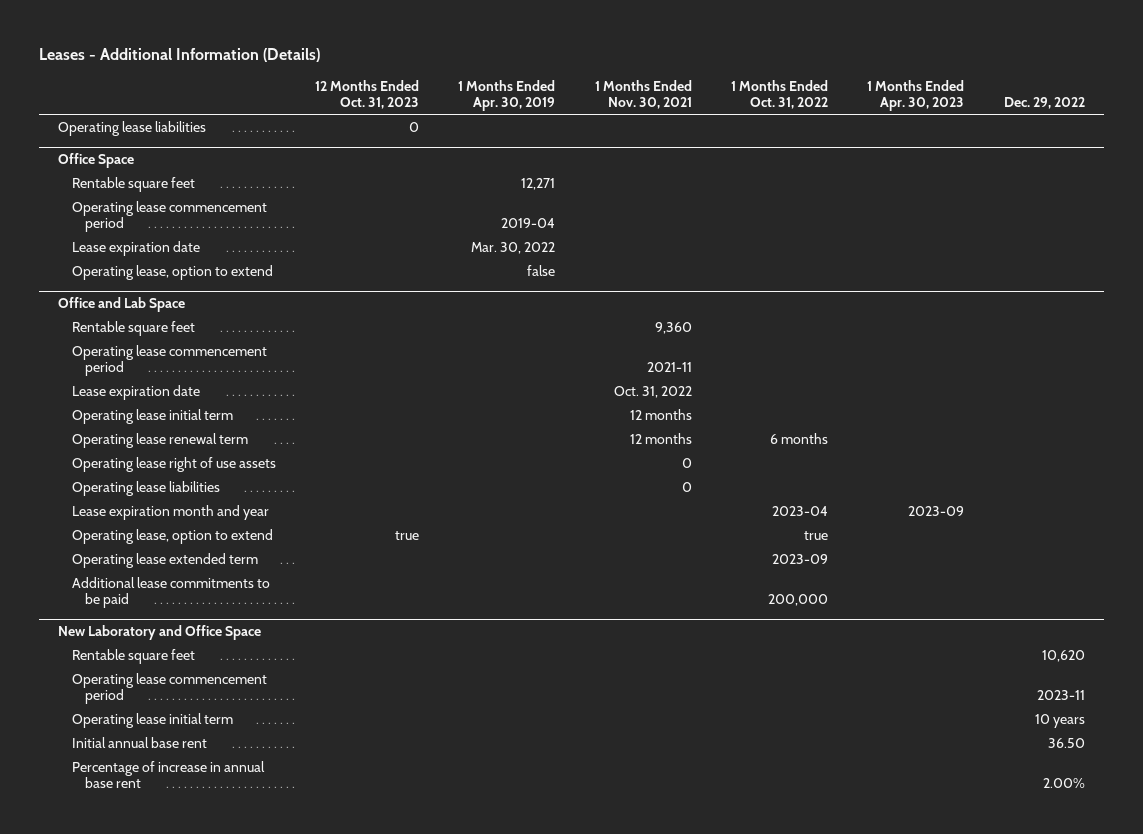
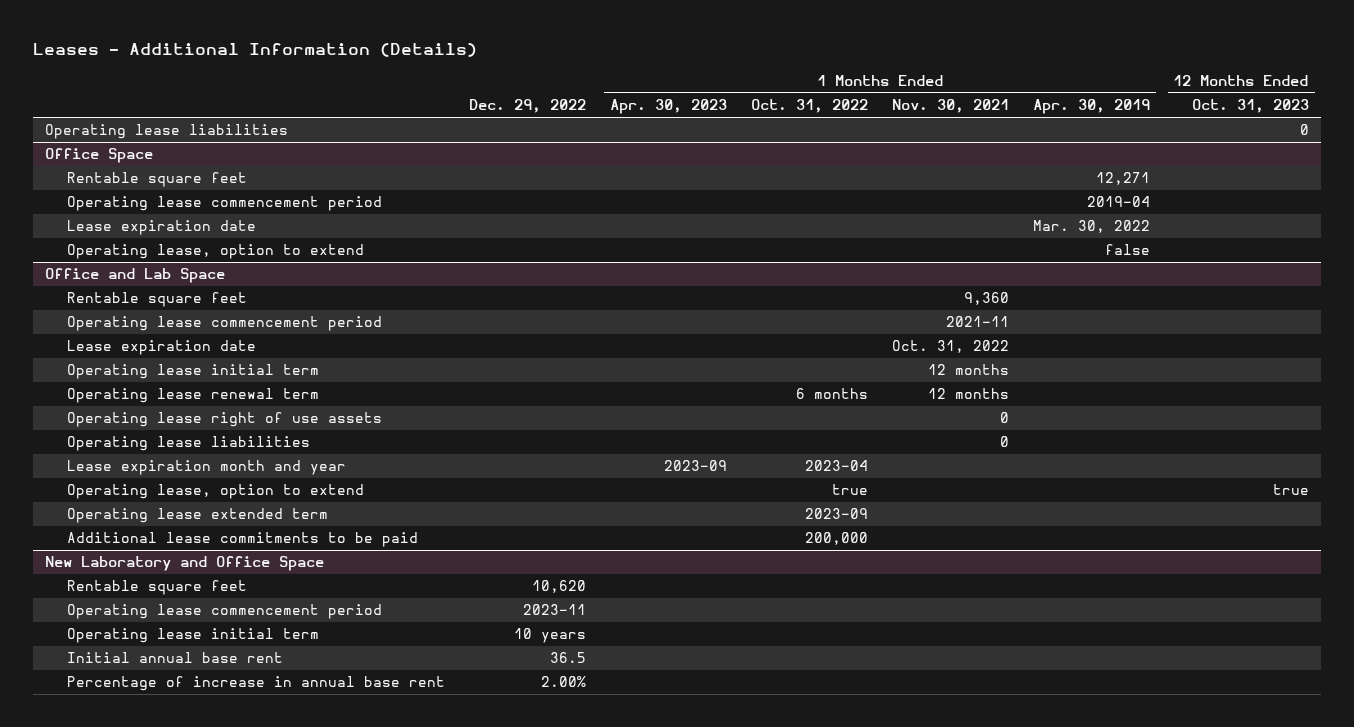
- | 12 Months Ended Oct. 31, 2023 | 1 Months Ended Apr. 30, 2019 | 1 Months Ended Nov. 30, 2021 | 1 Months Ended Oct. 31, 2022 | 1 Months Ended Apr. 30, 2023 | Dec. 29, 2022
+ | Dec. 29, 2022 | 1 Months Ended Apr. 30, 2023 | 1 Months Ended Oct. 31, 2022 | 1 Months Ended Nov. 30, 2021 | 1 Months Ended Apr. 30, 2019 | 12 Months Ended Oct. 31, 2023
@ New Laboratory and Office Space
- Initial annual base rent | | | | | | 36.50
+ Initial annual base rent | 36.5 | | | | |

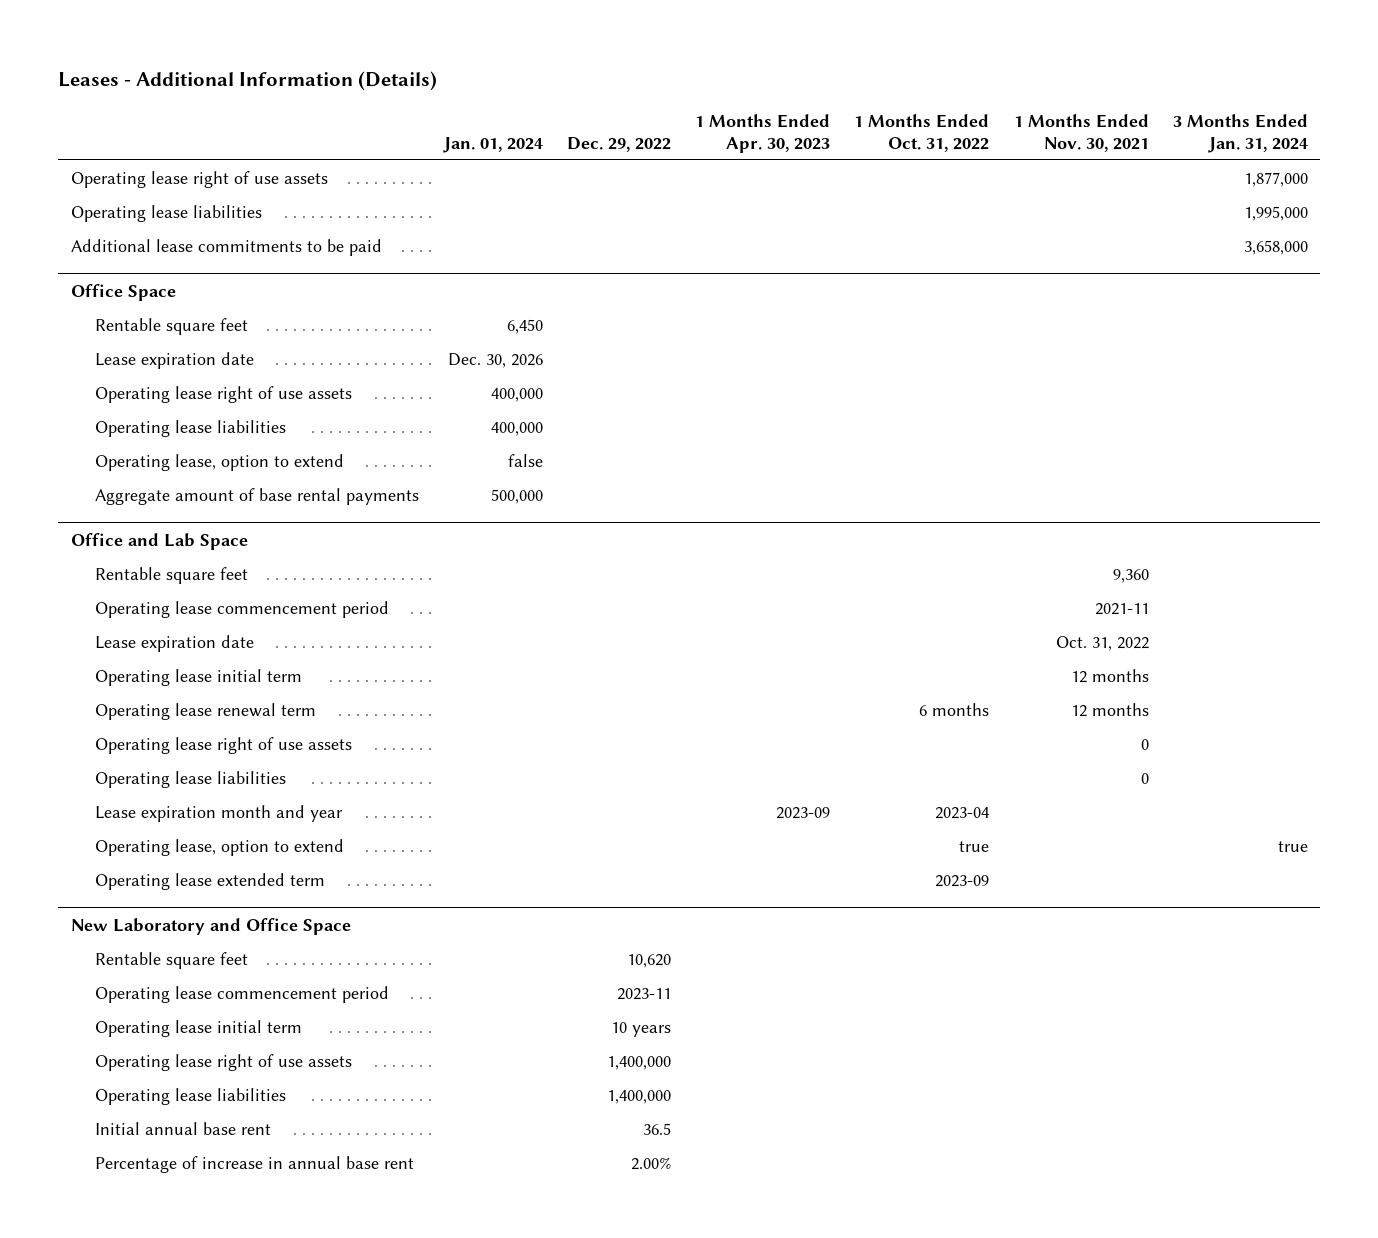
- | Dec. 29, 2022 | 1 Months Ended Apr. 30, 2023 | 1 Months Ended Oct. 31, 2022 | 1 Months Ended Nov. 30, 2021 | 1 Months Ended Apr. 30, 2019 | 12 Months Ended Oct. 31, 2023
+ | Jan. 01, 2024 | Dec. 29, 2022 | 1 Months Ended Apr. 30, 2023 | 1 Months Ended Oct. 31, 2022 | 1 Months Ended Nov. 30, 2021 | 3 Months Ended Jan. 31, 2024
+ Operating lease right of use assets | | | | | | 1,877,000
+ Additional lease commitments to be paid | | | | | | 3,658,000
@ Office Space
- Operating lease commencement period | | | | | 2019-04 |
+ Operating lease right of use assets | 400,000 | | | | |
+ Operating lease liabilities | 400,000 | | | | |
+ Aggregate amount of base rental payments | 500,000 | | | | |
@ Office and Lab Space
- Additional lease commitments to be paid | | | 200,000 | | |
@ New Laboratory and Office Space
+ Operating lease right of use assets | | 1,400,000 | | | |
+ Operating lease liabilities | | 1,400,000 | | | |

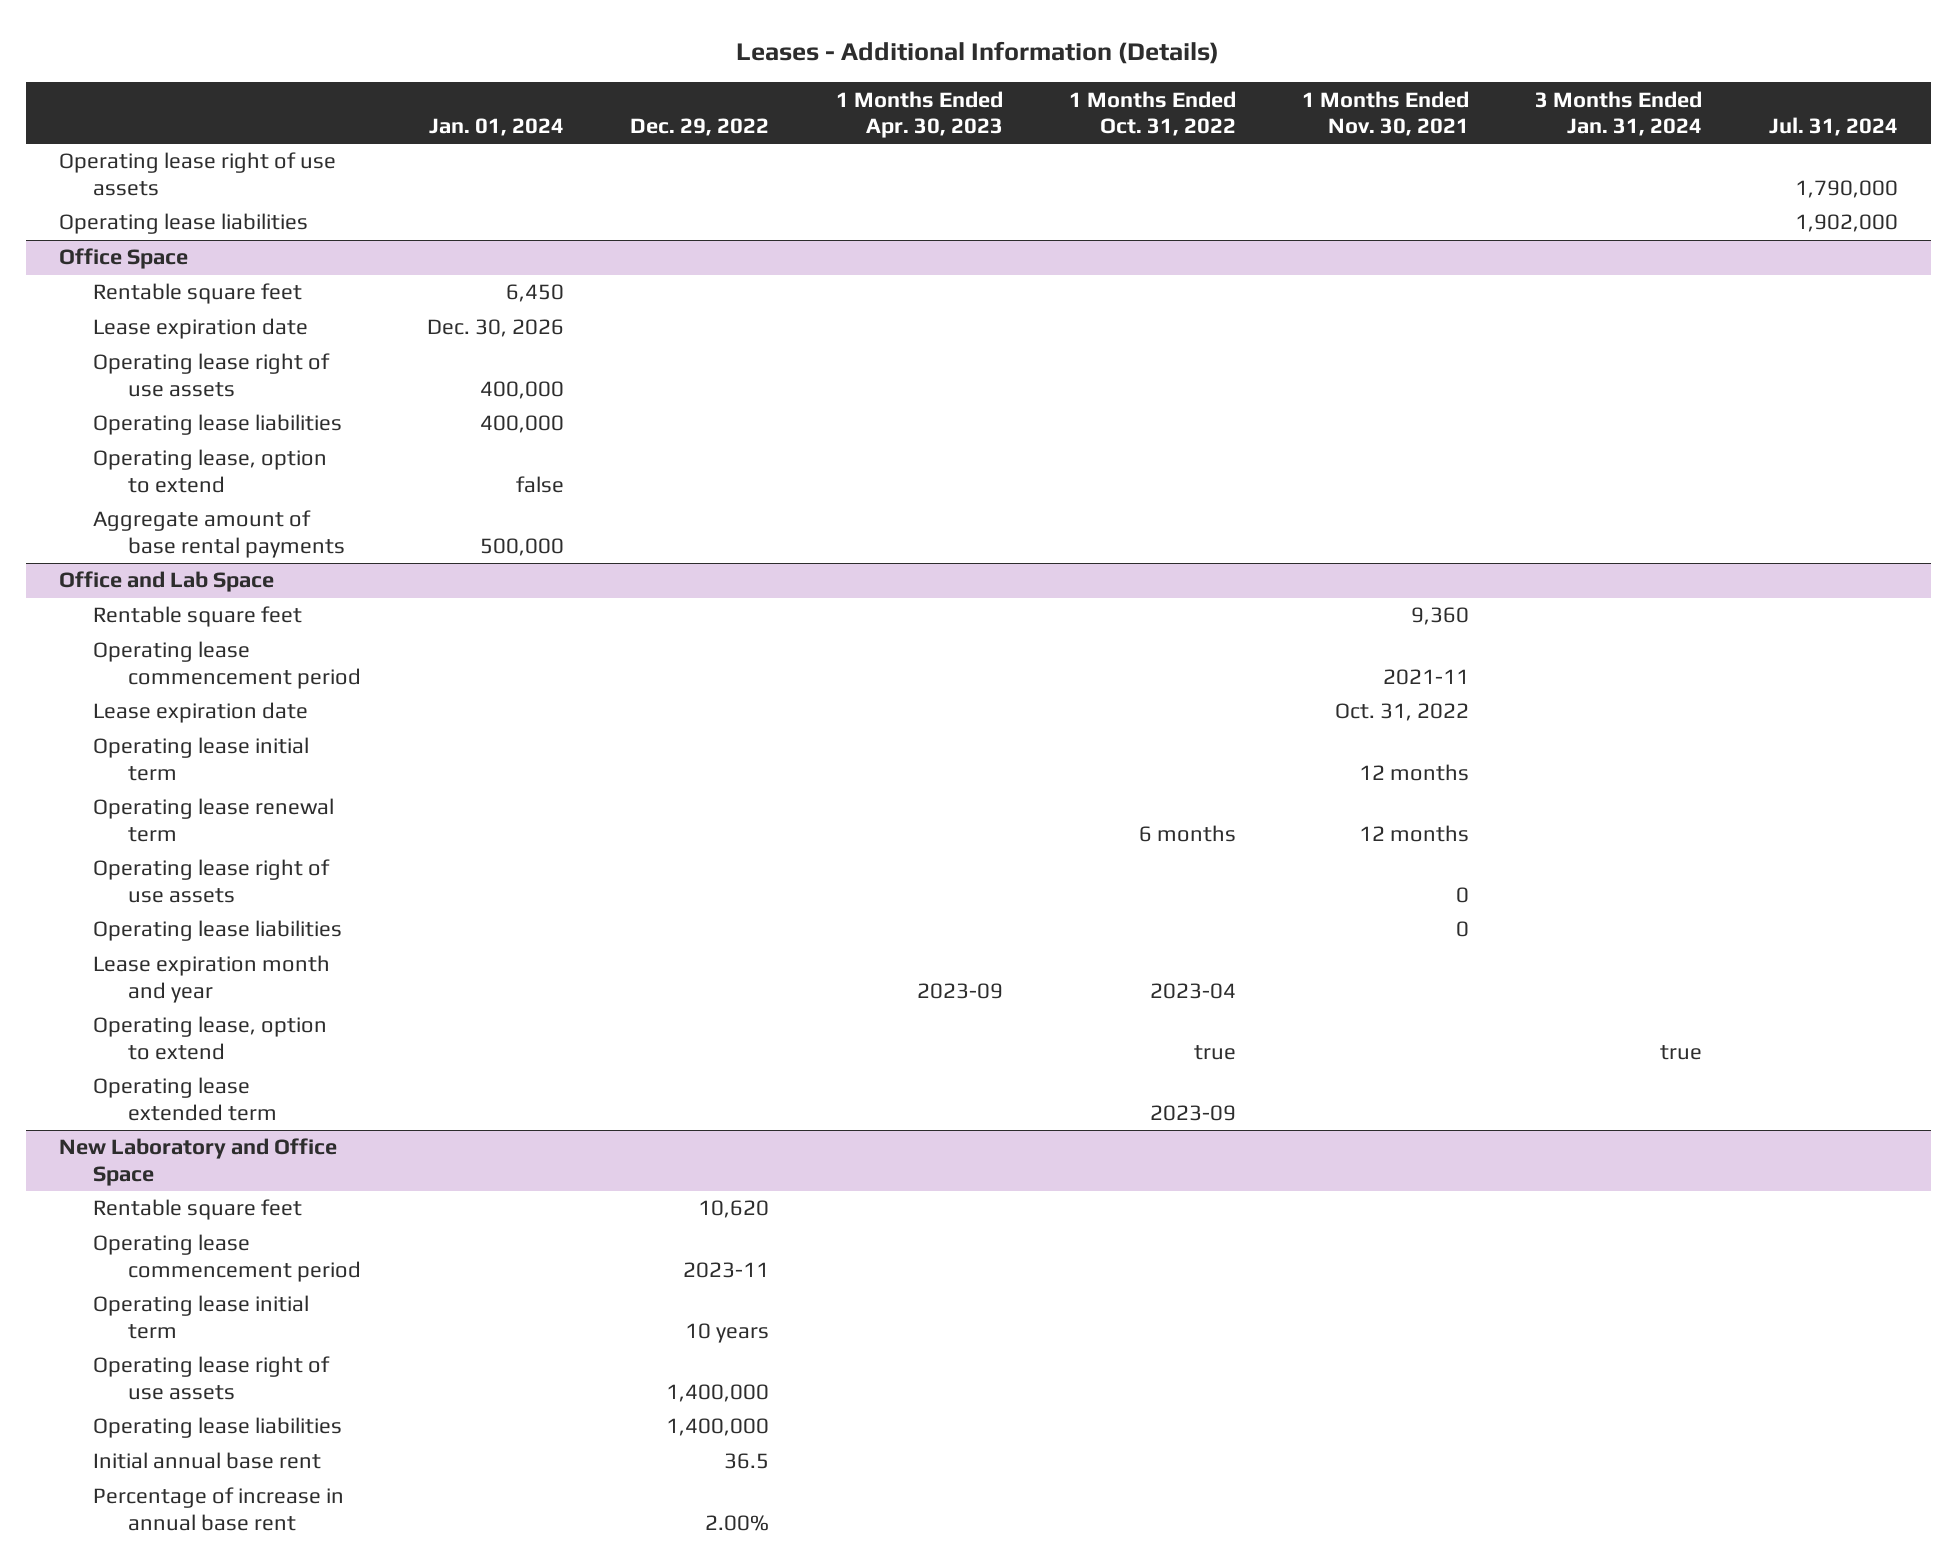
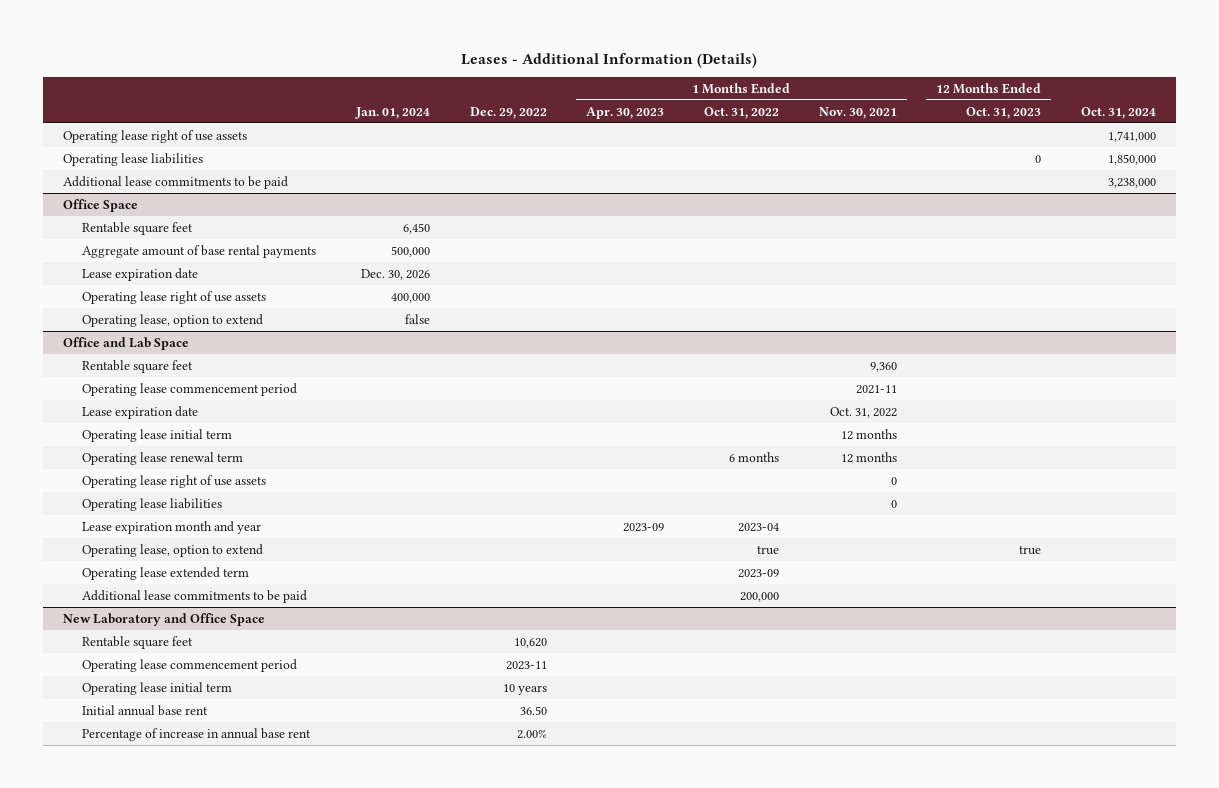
- | Jan. 01, 2024 | Dec. 29, 2022 | 1 Months Ended Apr. 30, 2023 | 1 Months Ended Oct. 31, 2022 | 1 Months Ended Nov. 30, 2021 | 3 Months Ended Jan. 31, 2024 | Jul. 31, 2024
+ | Jan. 01, 2024 | Dec. 29, 2022 | 1 Months Ended Apr. 30, 2023 | 1 Months Ended Oct. 31, 2022 | 1 Months Ended Nov. 30, 2021 | 12 Months Ended Oct. 31, 2023 | Oct. 31, 2024
+ Additional lease commitments to be paid | | | | | | | 3,238,000
@ Office Space
moved up: Aggregate amount of base rental payments | 500,000 | | | | | |
- Operating lease liabilities | 400,000 | | | | | |
@ Office and Lab Space
+ Additional lease commitments to be paid | | | | 200,000 | | |
@ New Laboratory and Office Space
- Operating lease right of use assets | | 1,400,000 | | | | |
- Operating lease liabilities | | 1,400,000 | | | | |
- Initial annual base rent | | 36.5 | | | | |
+ Initial annual base rent | | 36.50 | | | | |

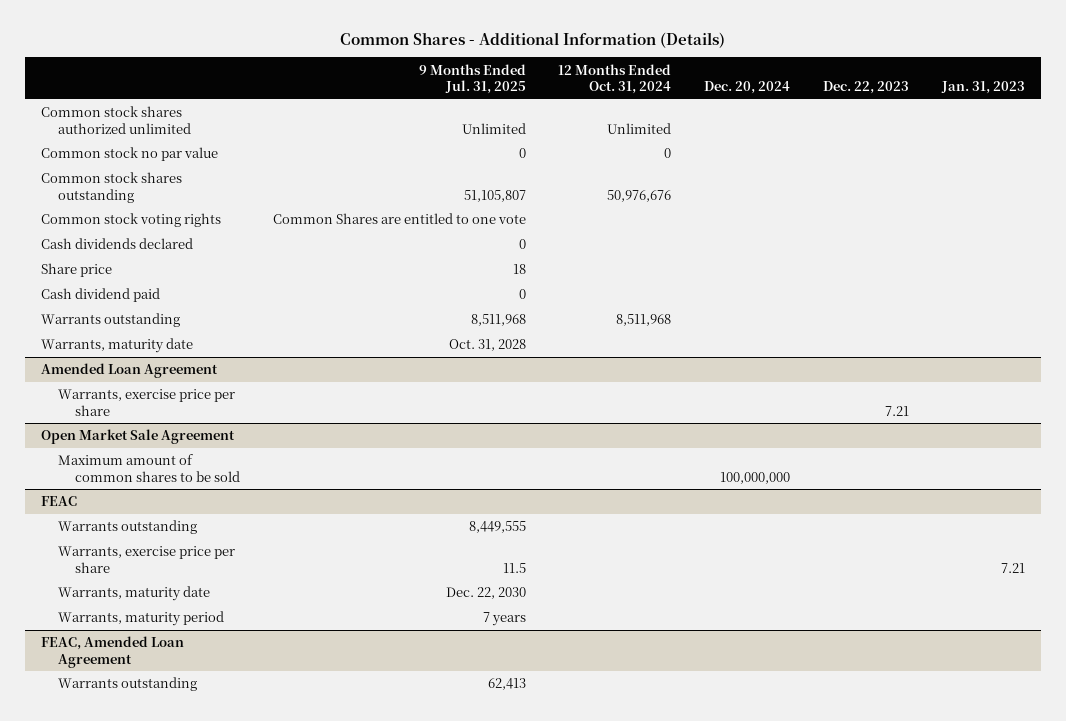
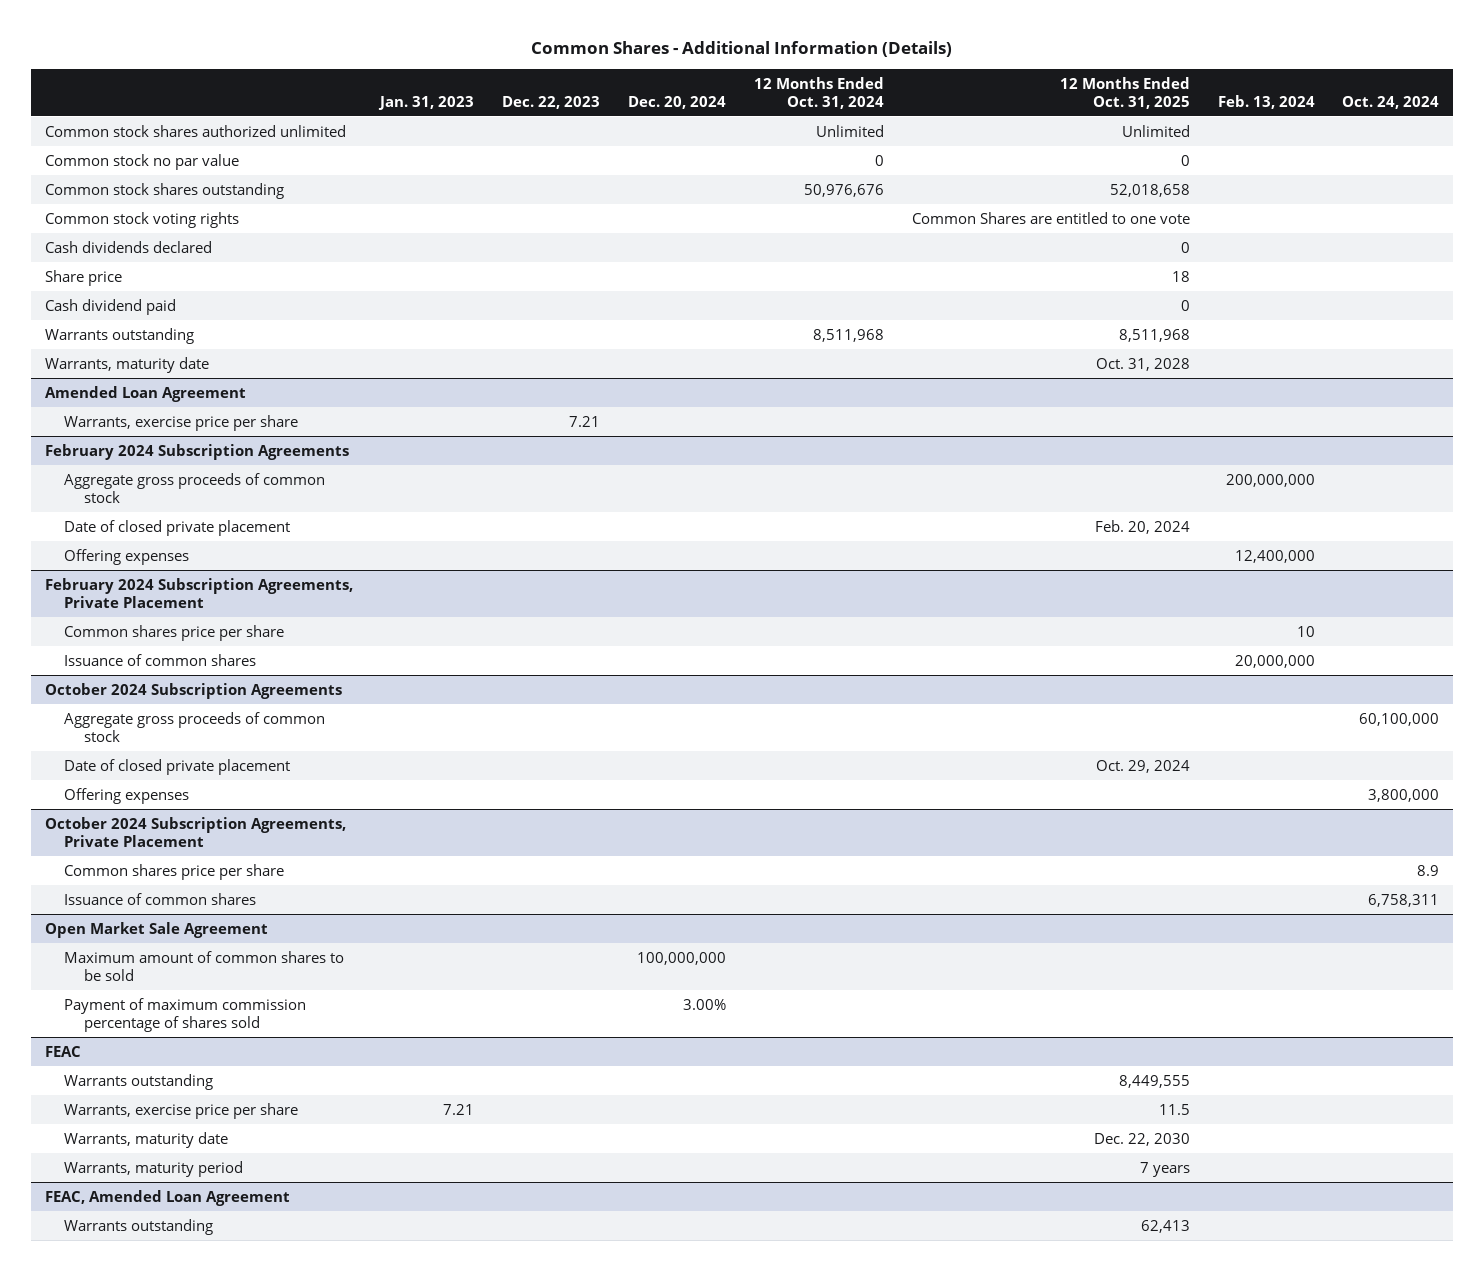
- | 9 Months Ended Jul. 31, 2025 | 12 Months Ended Oct. 31, 2024 | Dec. 20, 2024 | Dec. 22, 2023 | Jan. 31, 2023
+ | Jan. 31, 2023 | Dec. 22, 2023 | Dec. 20, 2024 | 12 Months Ended Oct. 31, 2024 | 12 Months Ended Oct. 31, 2025 | Feb. 13, 2024 | Oct. 24, 2024
+ February 2024 Subscription Agreements
+ Aggregate gross proceeds of common stock | | | | | | 200,000,000 |
+ Date of closed private placement | | | | | Feb. 20, 2024 | |
+ Offering expenses | | | | | | 12,400,000 |
+ February 2024 Subscription Agreements, Private Placement
+ Common shares price per share | | | | | | 10 |
+ Issuance of common shares | | | | | | 20,000,000 |
+ October 2024 Subscription Agreements
+ Aggregate gross proceeds of common stock | | | | | | | 60,100,000
+ Date of closed private placement | | | | | Oct. 29, 2024 | |
+ Offering expenses | | | | | | | 3,800,000
+ October 2024 Subscription Agreements, Private Placement
+ Common shares price per share | | | | | | | 8.9
+ Issuance of common shares | | | | | | | 6,758,311
@ Open Market Sale Agreement
+ Payment of maximum commission percentage of shares sold | | | 3.00% | | | |

